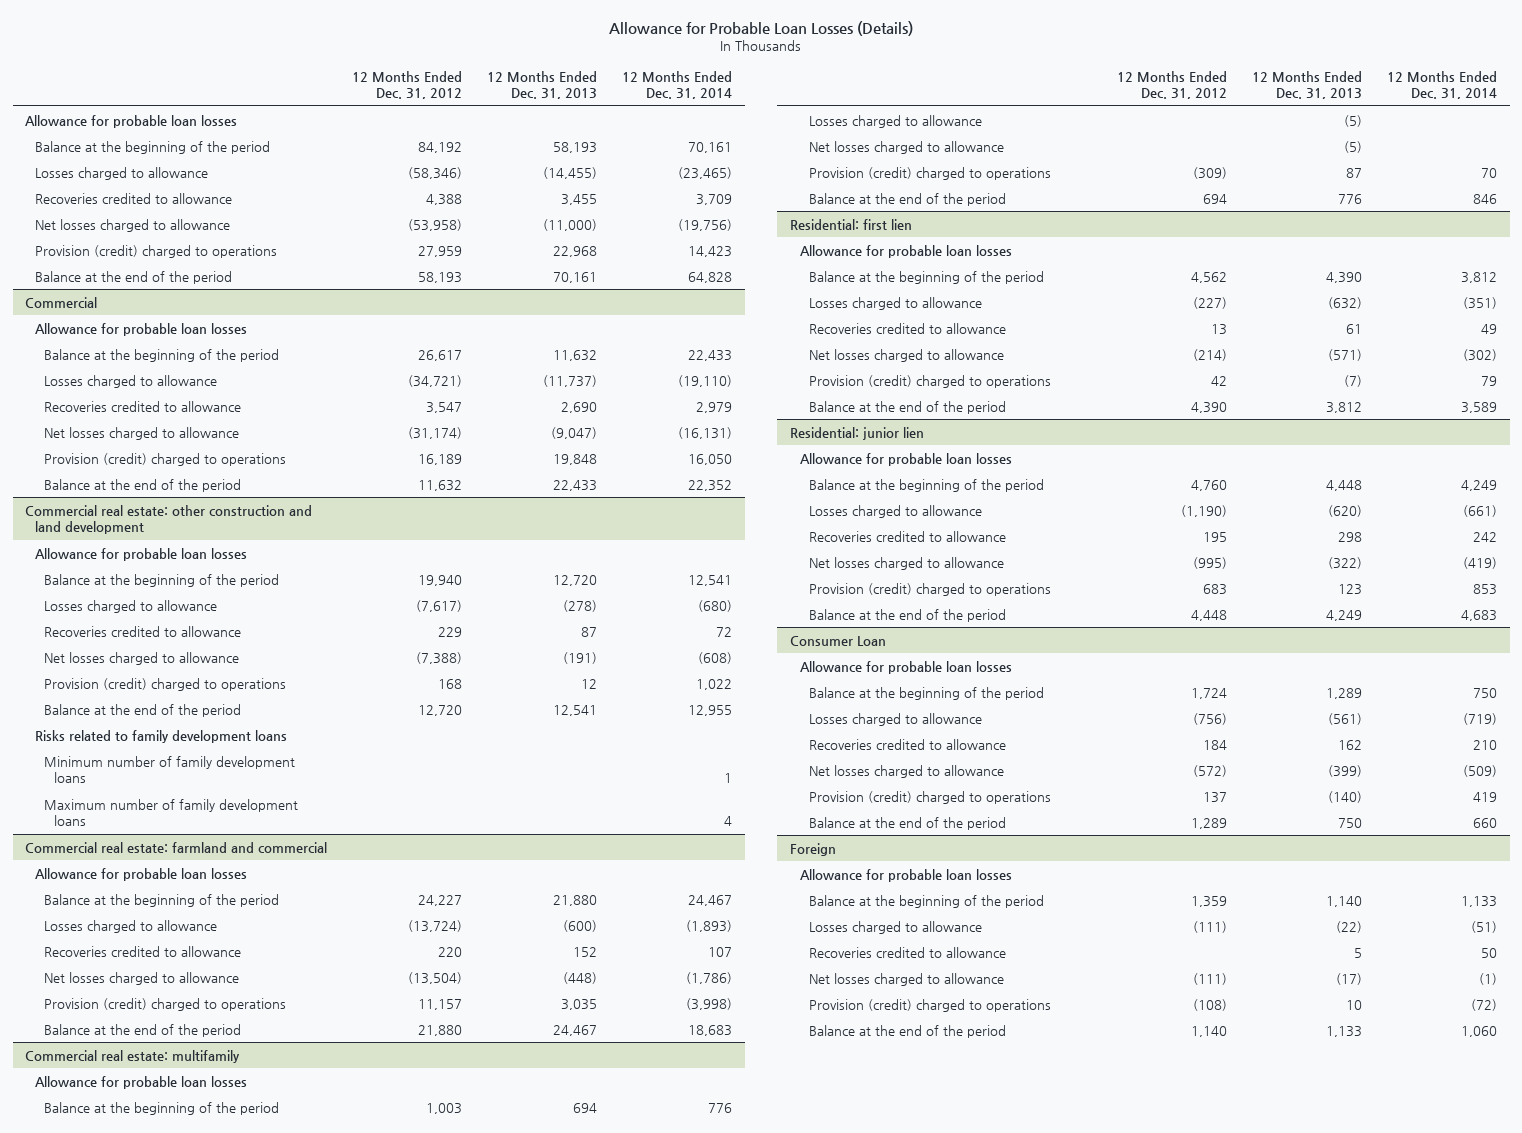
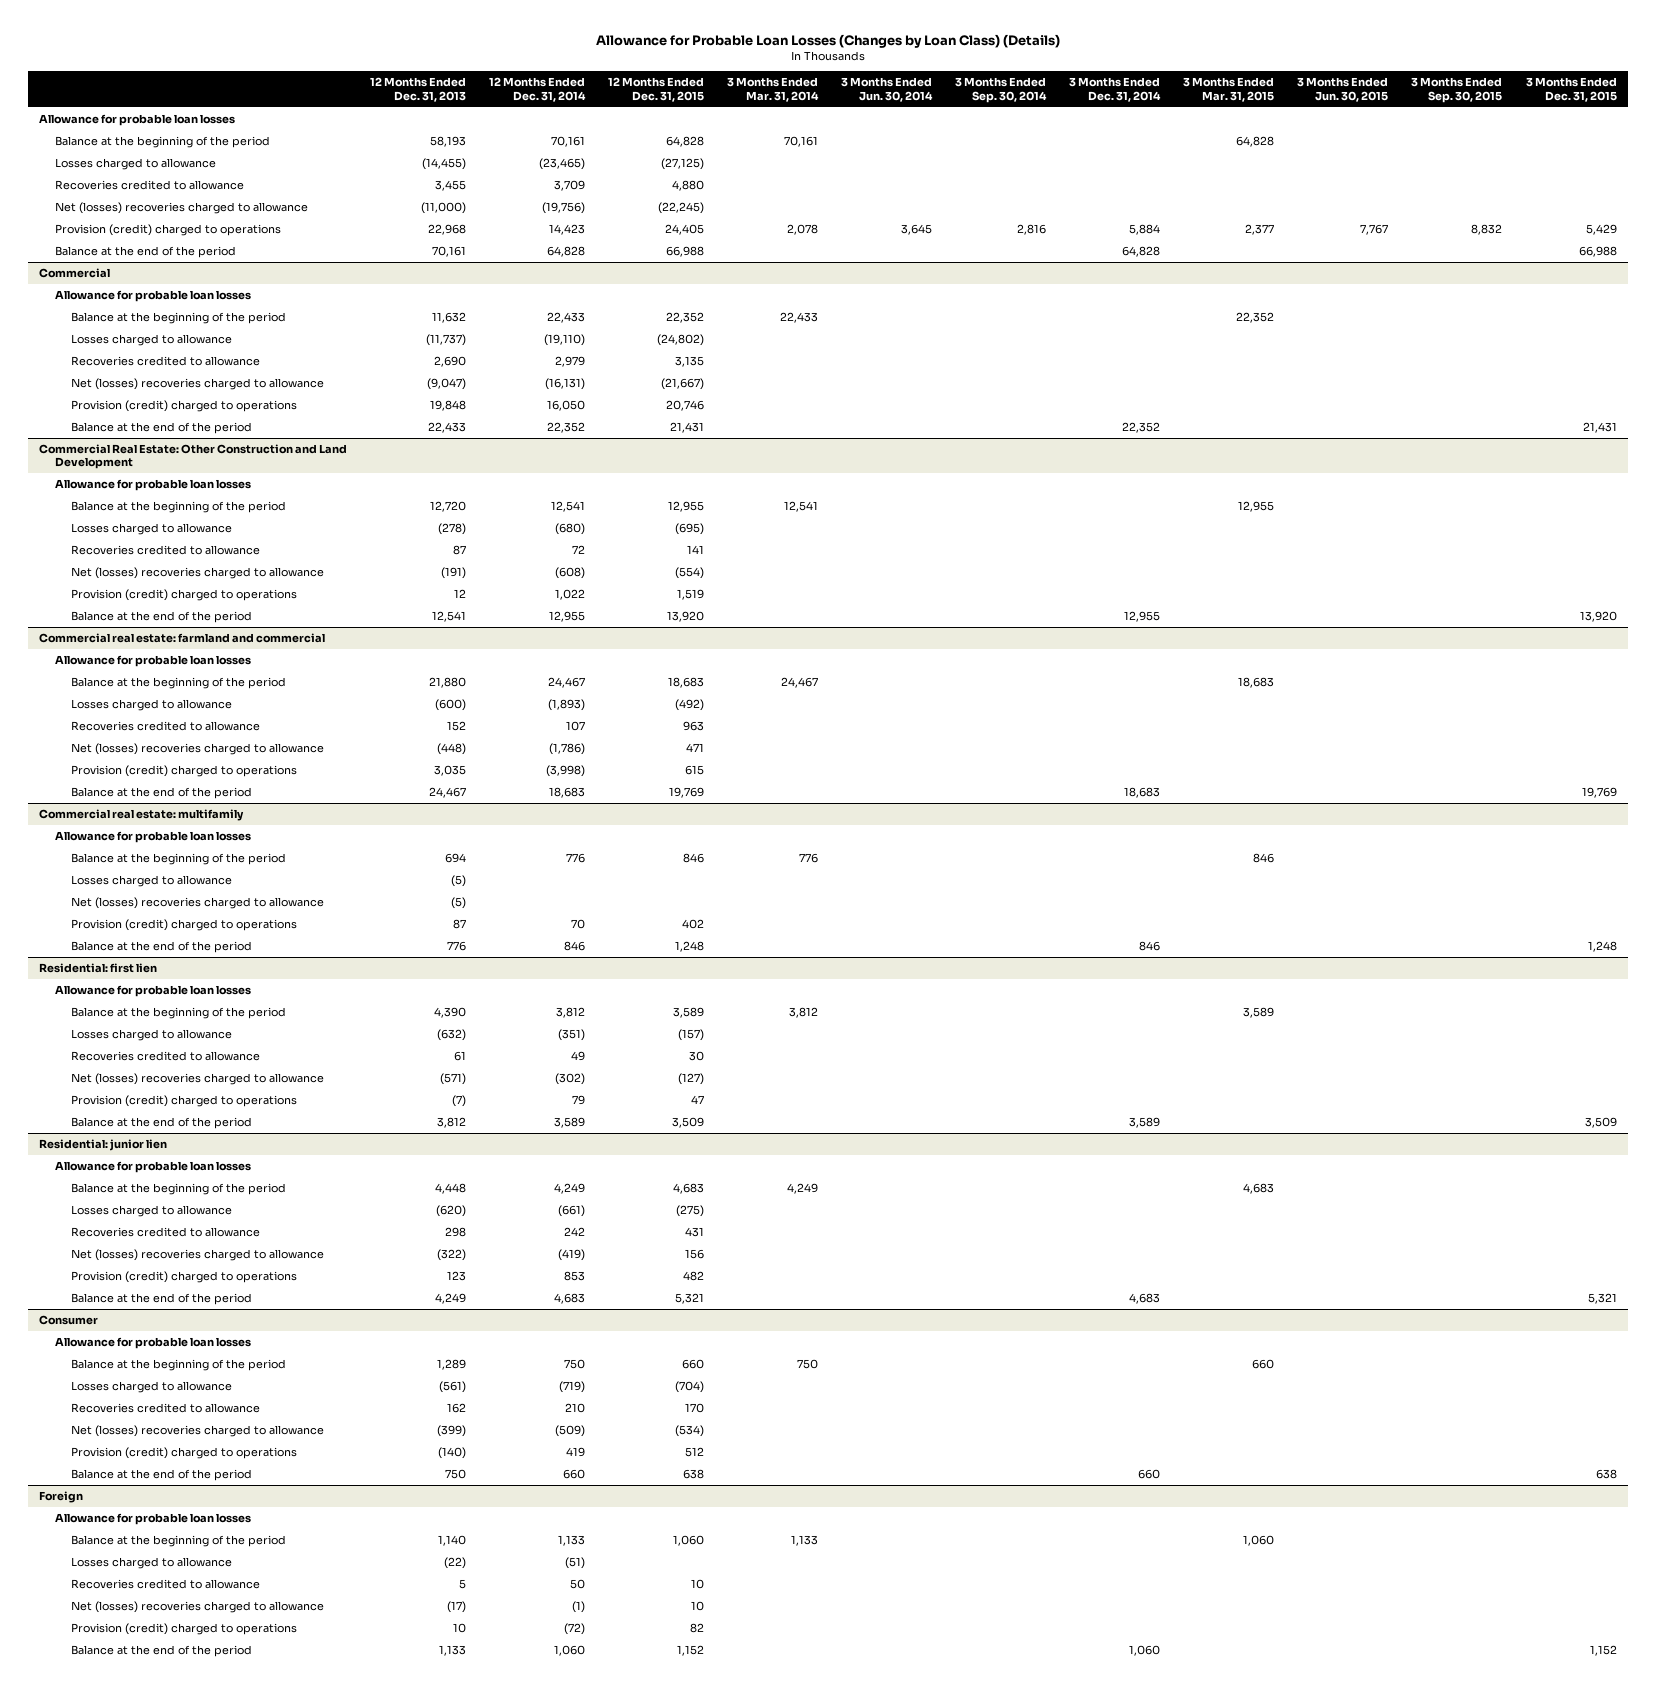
- Allowance for Probable Loan Losses (Details)
+ Allowance for Probable Loan Losses (Changes by Loan Class) (Details)
- | 12 Months Ended Dec. 31, 2012 | 12 Months Ended Dec. 31, 2013 | 12 Months Ended Dec. 31, 2014
+ | 12 Months Ended Dec. 31, 2013 | 12 Months Ended Dec. 31, 2014 | 12 Months Ended Dec. 31, 2015 | 3 Months Ended Mar. 31, 2014 | 3 Months Ended Jun. 30, 2014 | 3 Months Ended Sep. 30, 2014 | 3 Months Ended Dec. 31, 2014 | 3 Months Ended Mar. 31, 2015 | 3 Months Ended Jun. 30, 2015 | 3 Months Ended Sep. 30, 2015 | 3 Months Ended Dec. 31, 2015
- Net losses charged to allowance | (53,958) | (11,000) | (19,756)
+ Net (losses) recoveries charged to allowance | (11,000) | (19,756) | (22,245) | | | | | | | |
@ Commercial
- Net losses charged to allowance | (31,174) | (9,047) | (16,131)
+ Net (losses) recoveries charged to allowance | (9,047) | (16,131) | (21,667) | | | | | | | |
- Commercial real estate: other construction and land development
+ Commercial Real Estate: Other Construction and Land Development
- Net losses charged to allowance | (7,388) | (191) | (608)
+ Net (losses) recoveries charged to allowance | (191) | (608) | (554) | | | | | | | |
- Risks related to family development loans
- Minimum number of family development loans | | | 1
- Maximum number of family development loans | | | 4
@ Commercial real estate: farmland and commercial
- Net losses charged to allowance | (13,504) | (448) | (1,786)
+ Net (losses) recoveries charged to allowance | (448) | (1,786) | 471 | | | | | | | |
@ Commercial real estate: multifamily
- Net losses charged to allowance | | (5) |
+ Net (losses) recoveries charged to allowance | (5) | | | | | | | | | |
@ Residential: first lien
- Net losses charged to allowance | (214) | (571) | (302)
+ Net (losses) recoveries charged to allowance | (571) | (302) | (127) | | | | | | | |
@ Residential: junior lien
- Net losses charged to allowance | (995) | (322) | (419)
+ Net (losses) recoveries charged to allowance | (322) | (419) | 156 | | | | | | | |
- Consumer Loan
+ Consumer
- Net losses charged to allowance | (572) | (399) | (509)
+ Net (losses) recoveries charged to allowance | (399) | (509) | (534) | | | | | | | |
@ Foreign
- Net losses charged to allowance | (111) | (17) | (1)
+ Net (losses) recoveries charged to allowance | (17) | (1) | 10 | | | | | | | |

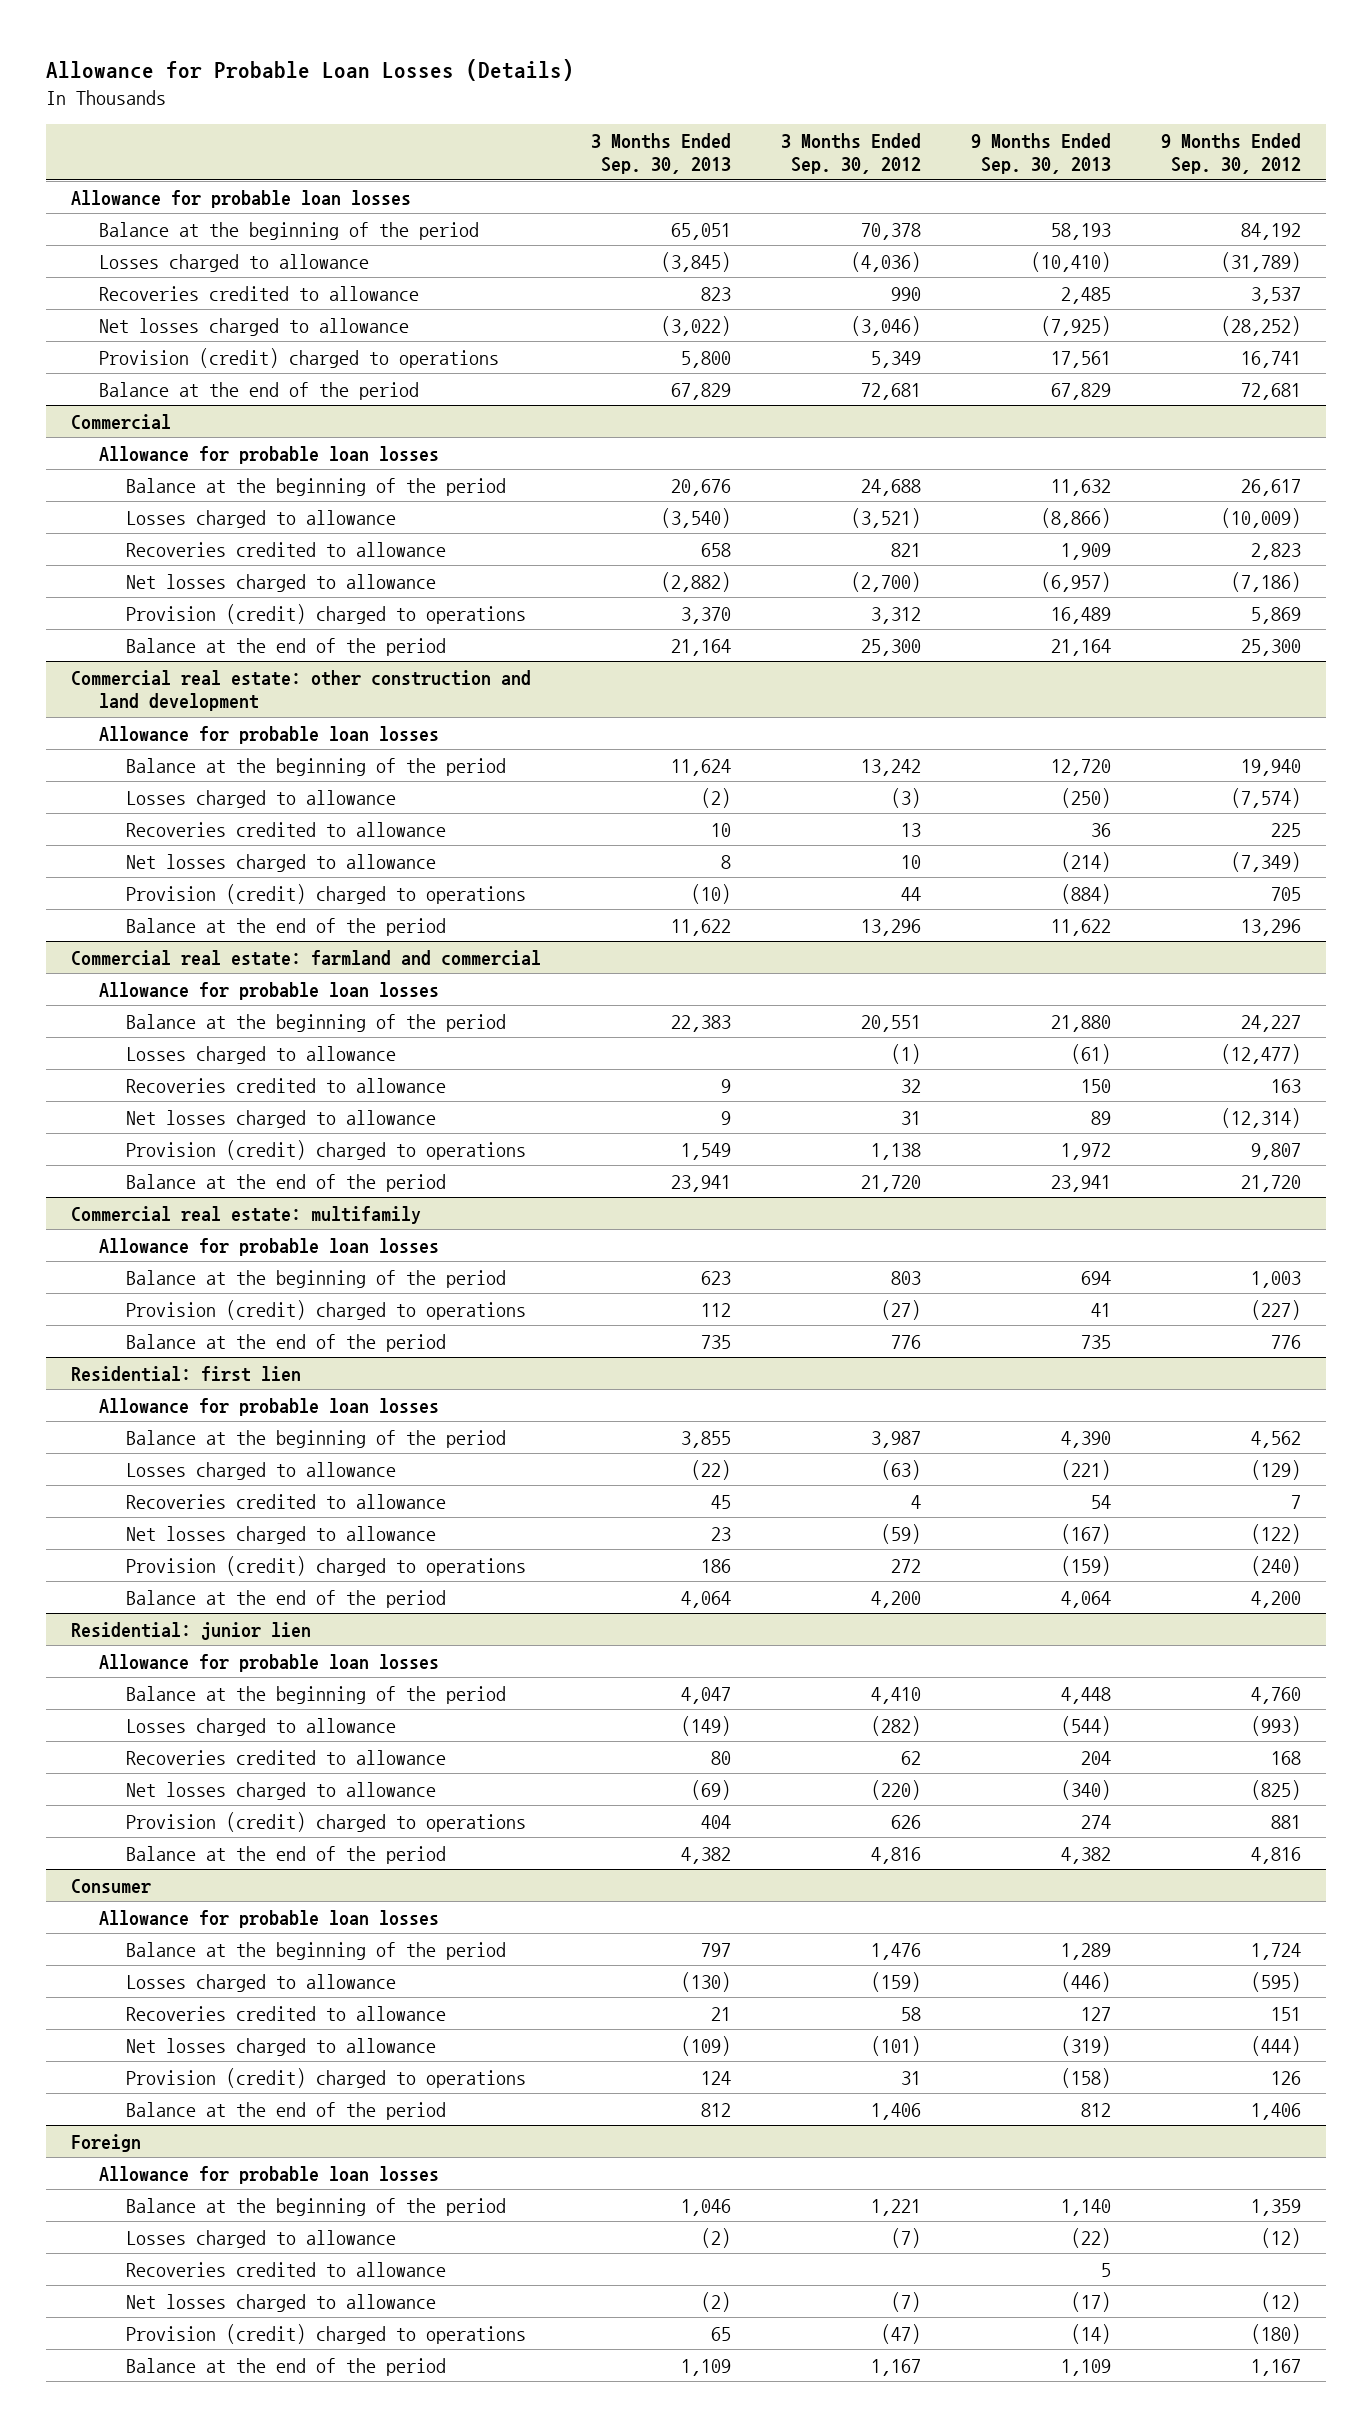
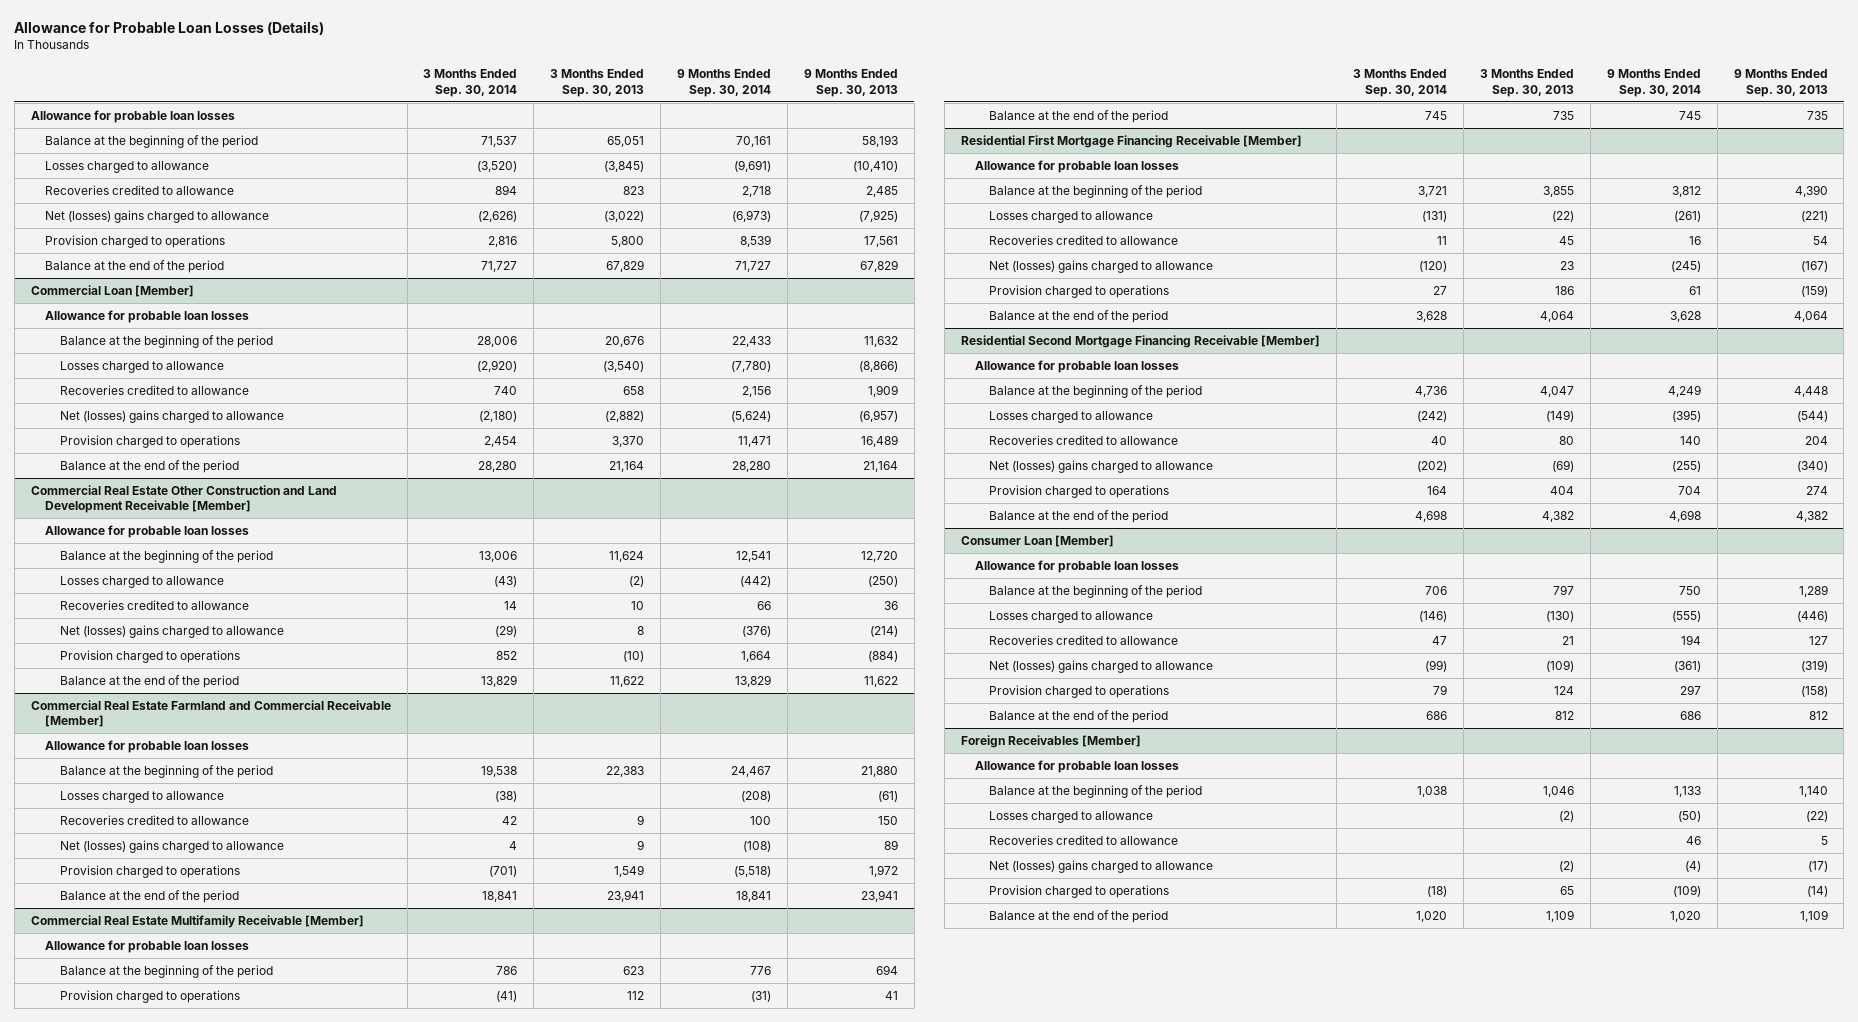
- | 3 Months Ended Sep. 30, 2013 | 3 Months Ended Sep. 30, 2012 | 9 Months Ended Sep. 30, 2013 | 9 Months Ended Sep. 30, 2012
+ | 3 Months Ended Sep. 30, 2014 | 3 Months Ended Sep. 30, 2013 | 9 Months Ended Sep. 30, 2014 | 9 Months Ended Sep. 30, 2013
- Net losses charged to allowance | (3,022) | (3,046) | (7,925) | (28,252)
- Provision (credit) charged to operations | 5,800 | 5,349 | 17,561 | 16,741
+ Net (losses) gains charged to allowance | (2,626) | (3,022) | (6,973) | (7,925)
+ Provision charged to operations | 2,816 | 5,800 | 8,539 | 17,561
- Commercial
+ Commercial Loan [Member]
- Net losses charged to allowance | (2,882) | (2,700) | (6,957) | (7,186)
- Provision (credit) charged to operations | 3,370 | 3,312 | 16,489 | 5,869
+ Net (losses) gains charged to allowance | (2,180) | (2,882) | (5,624) | (6,957)
+ Provision charged to operations | 2,454 | 3,370 | 11,471 | 16,489
- Commercial real estate: other construction and land development
+ Commercial Real Estate Other Construction and Land Development Receivable [Member]
- Net losses charged to allowance | 8 | 10 | (214) | (7,349)
- Provision (credit) charged to operations | (10) | 44 | (884) | 705
+ Net (losses) gains charged to allowance | (29) | 8 | (376) | (214)
+ Provision charged to operations | 852 | (10) | 1,664 | (884)
- Commercial real estate: farmland and commercial
+ Commercial Real Estate Farmland and Commercial Receivable [Member]
- Net losses charged to allowance | 9 | 31 | 89 | (12,314)
- Provision (credit) charged to operations | 1,549 | 1,138 | 1,972 | 9,807
+ Net (losses) gains charged to allowance | 4 | 9 | (108) | 89
+ Provision charged to operations | (701) | 1,549 | (5,518) | 1,972
- Commercial real estate: multifamily
+ Commercial Real Estate Multifamily Receivable [Member]
- Provision (credit) charged to operations | 112 | (27) | 41 | (227)
+ Provision charged to operations | (41) | 112 | (31) | 41
- Residential: first lien
+ Residential First Mortgage Financing Receivable [Member]
- Net losses charged to allowance | 23 | (59) | (167) | (122)
- Provision (credit) charged to operations | 186 | 272 | (159) | (240)
+ Net (losses) gains charged to allowance | (120) | 23 | (245) | (167)
+ Provision charged to operations | 27 | 186 | 61 | (159)
- Residential: junior lien
+ Residential Second Mortgage Financing Receivable [Member]
- Net losses charged to allowance | (69) | (220) | (340) | (825)
- Provision (credit) charged to operations | 404 | 626 | 274 | 881
+ Net (losses) gains charged to allowance | (202) | (69) | (255) | (340)
+ Provision charged to operations | 164 | 404 | 704 | 274
- Consumer
+ Consumer Loan [Member]
- Net losses charged to allowance | (109) | (101) | (319) | (444)
- Provision (credit) charged to operations | 124 | 31 | (158) | 126
+ Net (losses) gains charged to allowance | (99) | (109) | (361) | (319)
+ Provision charged to operations | 79 | 124 | 297 | (158)
- Foreign
+ Foreign Receivables [Member]
- Net losses charged to allowance | (2) | (7) | (17) | (12)
- Provision (credit) charged to operations | 65 | (47) | (14) | (180)
+ Net (losses) gains charged to allowance | | (2) | (4) | (17)
+ Provision charged to operations | (18) | 65 | (109) | (14)

